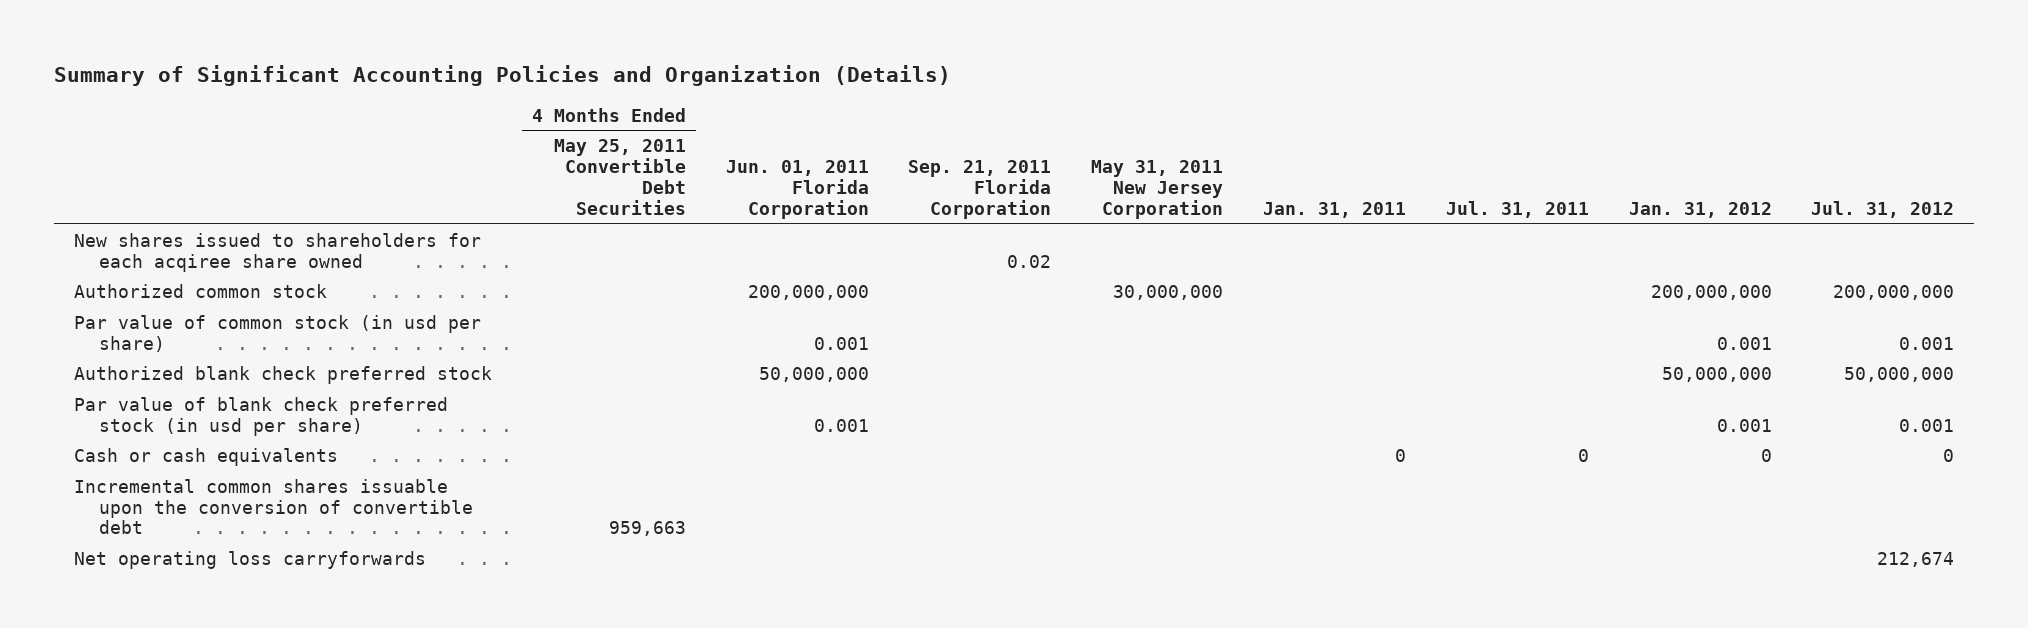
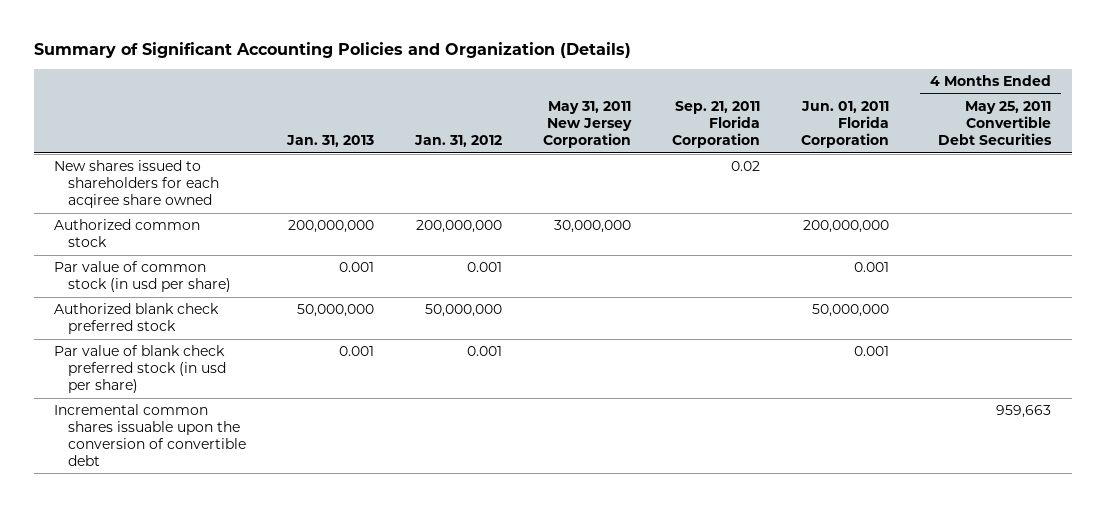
- | 4 Months Ended May 25, 2011 Convertible Debt Securities | Jun. 01, 2011 Florida Corporation | Sep. 21, 2011 Florida Corporation | May 31, 2011 New Jersey Corporation | Jan. 31, 2011 | Jul. 31, 2011 | Jan. 31, 2012 | Jul. 31, 2012
+ | Jan. 31, 2013 | Jan. 31, 2012 | May 31, 2011 New Jersey Corporation | Sep. 21, 2011 Florida Corporation | Jun. 01, 2011 Florida Corporation | 4 Months Ended May 25, 2011 Convertible Debt Securities
- Cash or cash equivalents | | | | | 0 | 0 | 0 | 0
- Net operating loss carryforwards | | | | | | | | 212,674

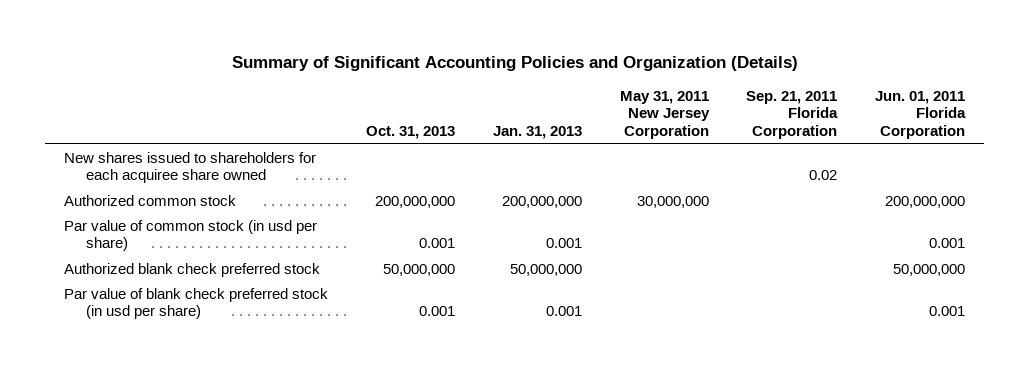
- | Jan. 31, 2013 | Jan. 31, 2012 | May 31, 2011 New Jersey Corporation | Sep. 21, 2011 Florida Corporation | Jun. 01, 2011 Florida Corporation | 4 Months Ended May 25, 2011 Convertible Debt Securities
+ | Oct. 31, 2013 | Jan. 31, 2013 | May 31, 2011 New Jersey Corporation | Sep. 21, 2011 Florida Corporation | Jun. 01, 2011 Florida Corporation
- New shares issued to shareholders for each acqiree share owned | | | | 0.02 | |
+ New shares issued to shareholders for each acquiree share owned | | | | 0.02 |
- Incremental common shares issuable upon the conversion of convertible debt | | | | | | 959,663

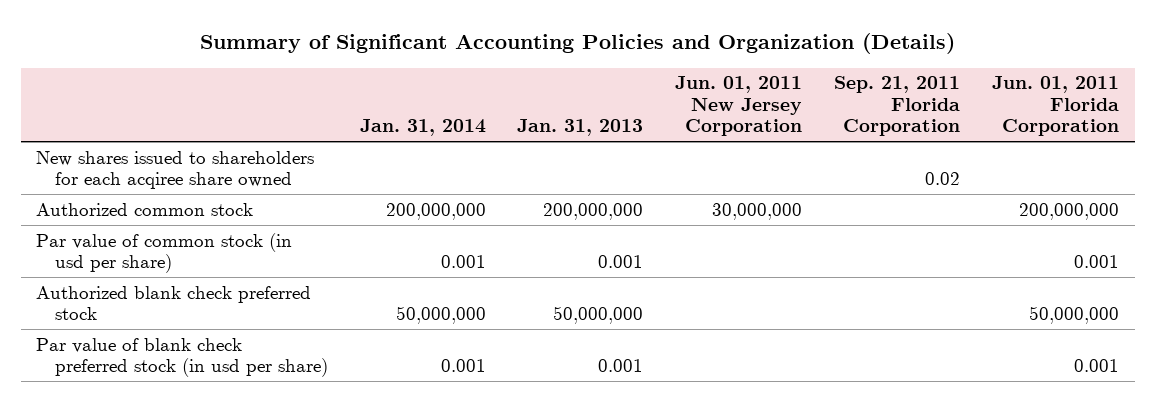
- | Oct. 31, 2013 | Jan. 31, 2013 | May 31, 2011 New Jersey Corporation | Sep. 21, 2011 Florida Corporation | Jun. 01, 2011 Florida Corporation
+ | Jan. 31, 2014 | Jan. 31, 2013 | Jun. 01, 2011 New Jersey Corporation | Sep. 21, 2011 Florida Corporation | Jun. 01, 2011 Florida Corporation
- New shares issued to shareholders for each acquiree share owned | | | | 0.02 |
+ New shares issued to shareholders for each acqiree share owned | | | | 0.02 |

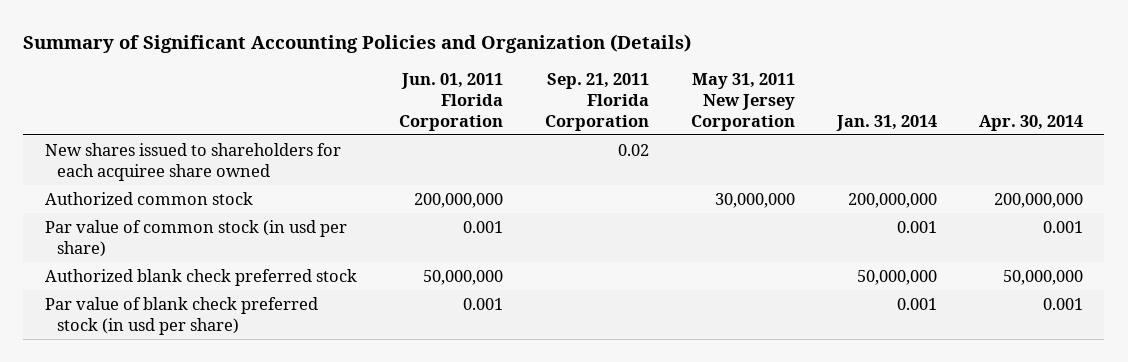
- | Jan. 31, 2014 | Jan. 31, 2013 | Jun. 01, 2011 New Jersey Corporation | Sep. 21, 2011 Florida Corporation | Jun. 01, 2011 Florida Corporation
+ | Jun. 01, 2011 Florida Corporation | Sep. 21, 2011 Florida Corporation | May 31, 2011 New Jersey Corporation | Jan. 31, 2014 | Apr. 30, 2014
- New shares issued to shareholders for each acqiree share owned | | | | 0.02 |
+ New shares issued to shareholders for each acquiree share owned | | 0.02 | | |

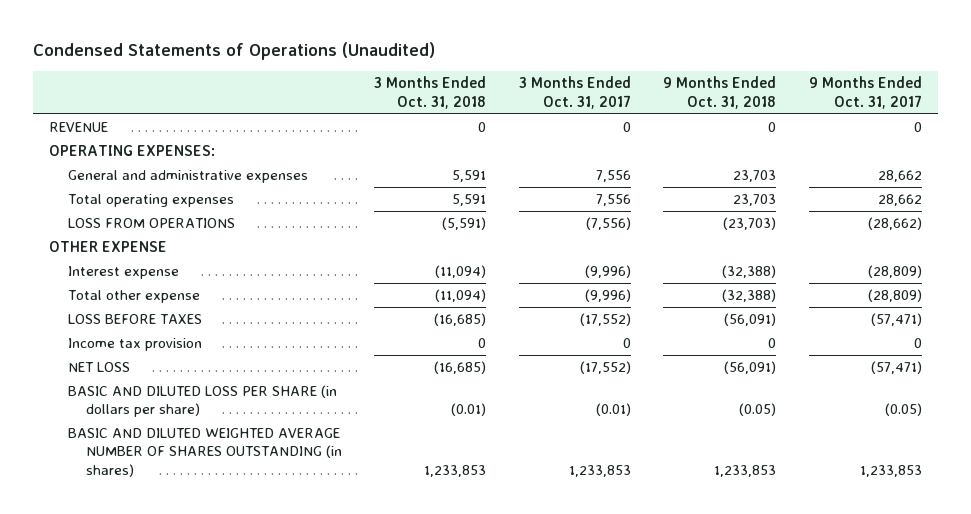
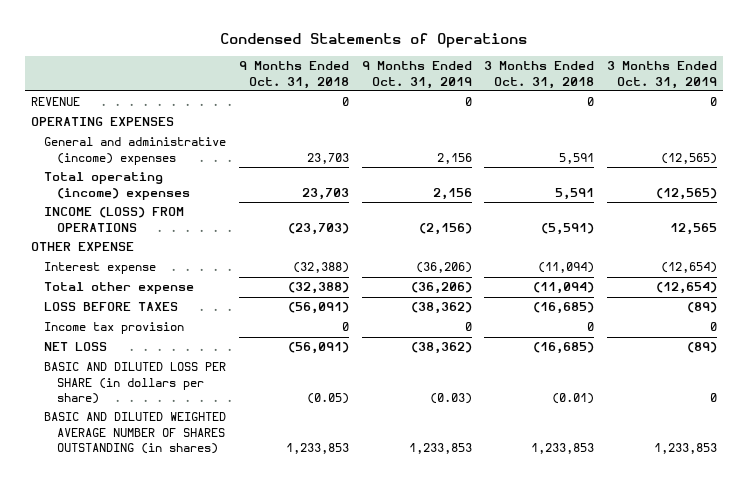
- Condensed Statements of Operations (Unaudited)
+ Condensed Statements of Operations
- | 3 Months Ended Oct. 31, 2018 | 3 Months Ended Oct. 31, 2017 | 9 Months Ended Oct. 31, 2018 | 9 Months Ended Oct. 31, 2017
+ | 9 Months Ended Oct. 31, 2018 | 9 Months Ended Oct. 31, 2019 | 3 Months Ended Oct. 31, 2018 | 3 Months Ended Oct. 31, 2019
- OPERATING EXPENSES:
- General and administrative expenses | 5,591 | 7,556 | 23,703 | 28,662
- Total operating expenses | 5,591 | 7,556 | 23,703 | 28,662
- LOSS FROM OPERATIONS | (5,591) | (7,556) | (23,703) | (28,662)
+ OPERATING EXPENSES
+ General and administrative (income) expenses | 23,703 | 2,156 | 5,591 | (12,565)
+ Total operating (income) expenses | 23,703 | 2,156 | 5,591 | (12,565)
+ INCOME (LOSS) FROM OPERATIONS | (23,703) | (2,156) | (5,591) | 12,565

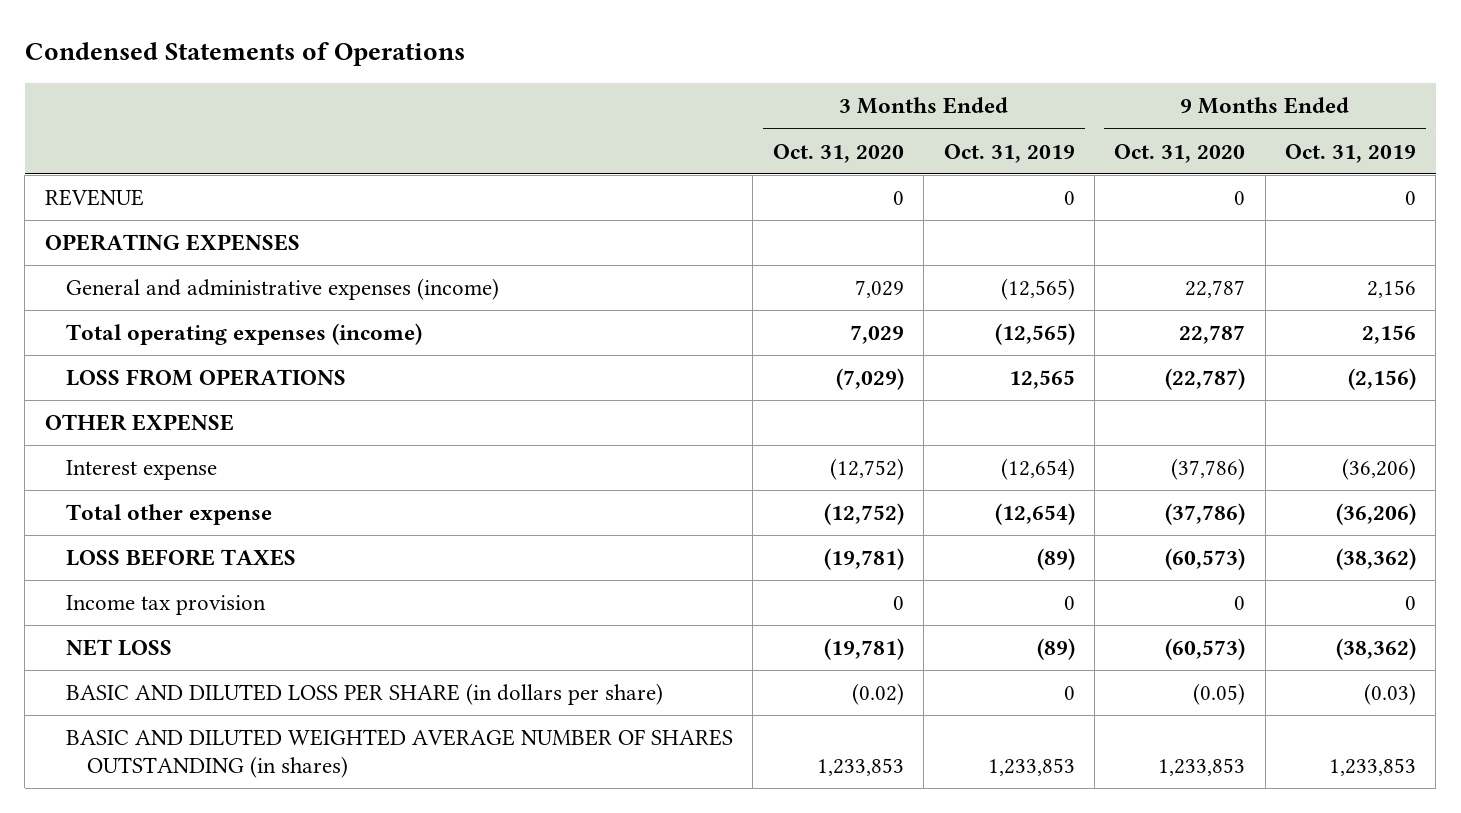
- | 9 Months Ended Oct. 31, 2018 | 9 Months Ended Oct. 31, 2019 | 3 Months Ended Oct. 31, 2018 | 3 Months Ended Oct. 31, 2019
+ | 3 Months Ended Oct. 31, 2020 | 3 Months Ended Oct. 31, 2019 | 9 Months Ended Oct. 31, 2020 | 9 Months Ended Oct. 31, 2019
- General and administrative (income) expenses | 23,703 | 2,156 | 5,591 | (12,565)
- Total operating (income) expenses | 23,703 | 2,156 | 5,591 | (12,565)
- INCOME (LOSS) FROM OPERATIONS | (23,703) | (2,156) | (5,591) | 12,565
+ General and administrative expenses (income) | 7,029 | (12,565) | 22,787 | 2,156
+ Total operating expenses (income) | 7,029 | (12,565) | 22,787 | 2,156
+ LOSS FROM OPERATIONS | (7,029) | 12,565 | (22,787) | (2,156)

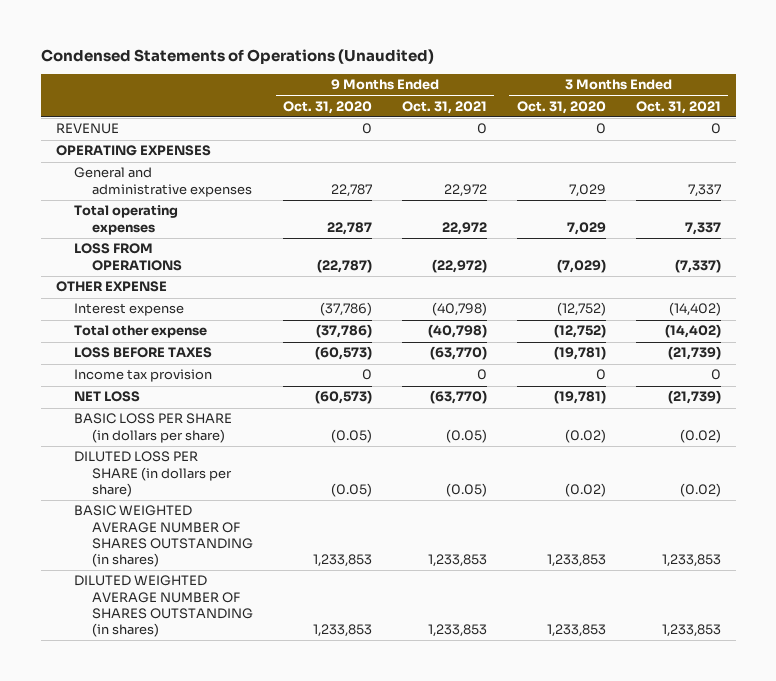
- Condensed Statements of Operations
+ Condensed Statements of Operations (Unaudited)
- | 3 Months Ended Oct. 31, 2020 | 3 Months Ended Oct. 31, 2019 | 9 Months Ended Oct. 31, 2020 | 9 Months Ended Oct. 31, 2019
+ | 9 Months Ended Oct. 31, 2020 | 9 Months Ended Oct. 31, 2021 | 3 Months Ended Oct. 31, 2020 | 3 Months Ended Oct. 31, 2021
- General and administrative expenses (income) | 7,029 | (12,565) | 22,787 | 2,156
- Total operating expenses (income) | 7,029 | (12,565) | 22,787 | 2,156
+ General and administrative expenses | 22,787 | 22,972 | 7,029 | 7,337
+ Total operating expenses | 22,787 | 22,972 | 7,029 | 7,337
- BASIC AND DILUTED LOSS PER SHARE (in dollars per share) | (0.02) | 0 | (0.05) | (0.03)
- BASIC AND DILUTED WEIGHTED AVERAGE NUMBER OF SHARES OUTSTANDING (in shares) | 1,233,853 | 1,233,853 | 1,233,853 | 1,233,853
+ BASIC LOSS PER SHARE (in dollars per share) | (0.05) | (0.05) | (0.02) | (0.02)
+ DILUTED LOSS PER SHARE (in dollars per share) | (0.05) | (0.05) | (0.02) | (0.02)
+ BASIC WEIGHTED AVERAGE NUMBER OF SHARES OUTSTANDING (in shares) | 1,233,853 | 1,233,853 | 1,233,853 | 1,233,853
+ DILUTED WEIGHTED AVERAGE NUMBER OF SHARES OUTSTANDING (in shares) | 1,233,853 | 1,233,853 | 1,233,853 | 1,233,853

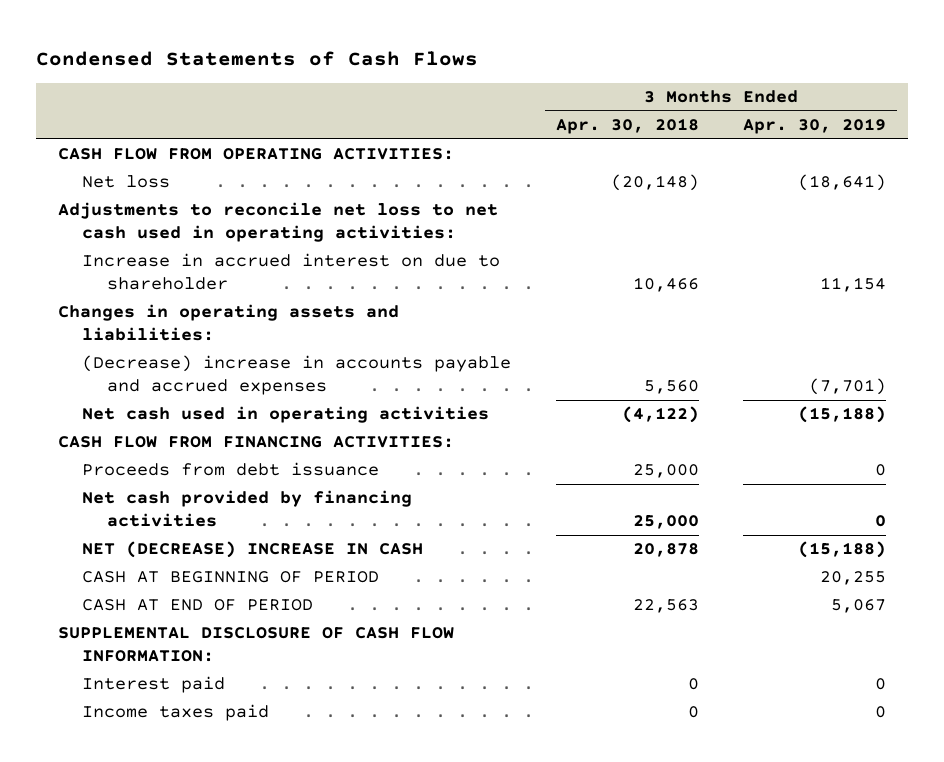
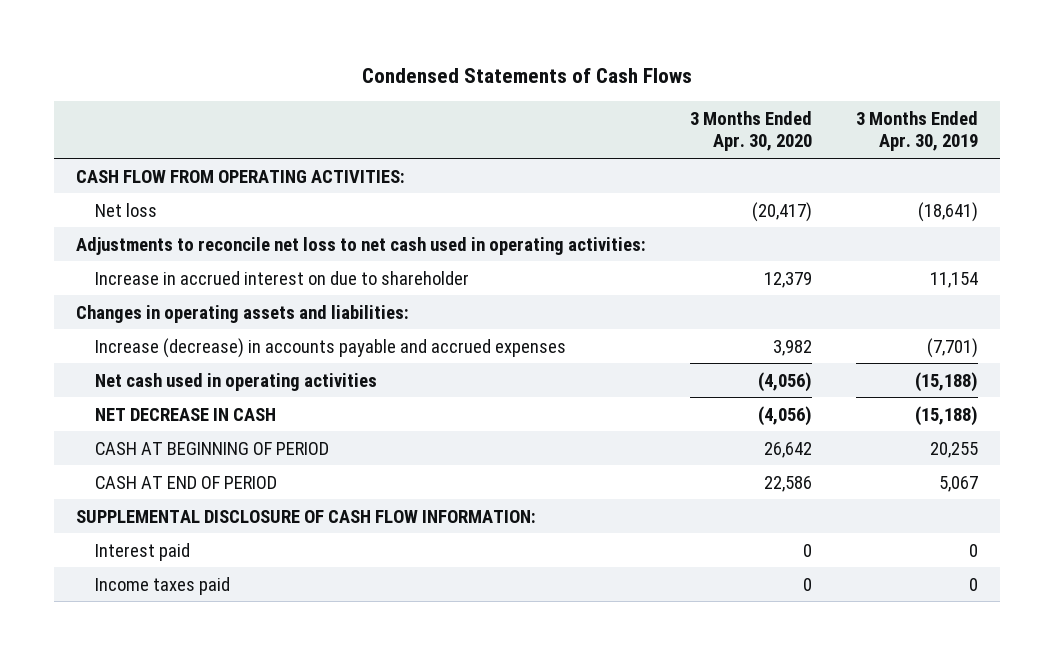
- | 3 Months Ended Apr. 30, 2018 | 3 Months Ended Apr. 30, 2019
+ | 3 Months Ended Apr. 30, 2020 | 3 Months Ended Apr. 30, 2019
- (Decrease) increase in accounts payable and accrued expenses | 5,560 | (7,701)
+ Increase (decrease) in accounts payable and accrued expenses | 3,982 | (7,701)
- CASH FLOW FROM FINANCING ACTIVITIES:
- Proceeds from debt issuance | 25,000 | 0
- Net cash provided by financing activities | 25,000 | 0
- NET (DECREASE) INCREASE IN CASH | 20,878 | (15,188)
+ NET DECREASE IN CASH | (4,056) | (15,188)

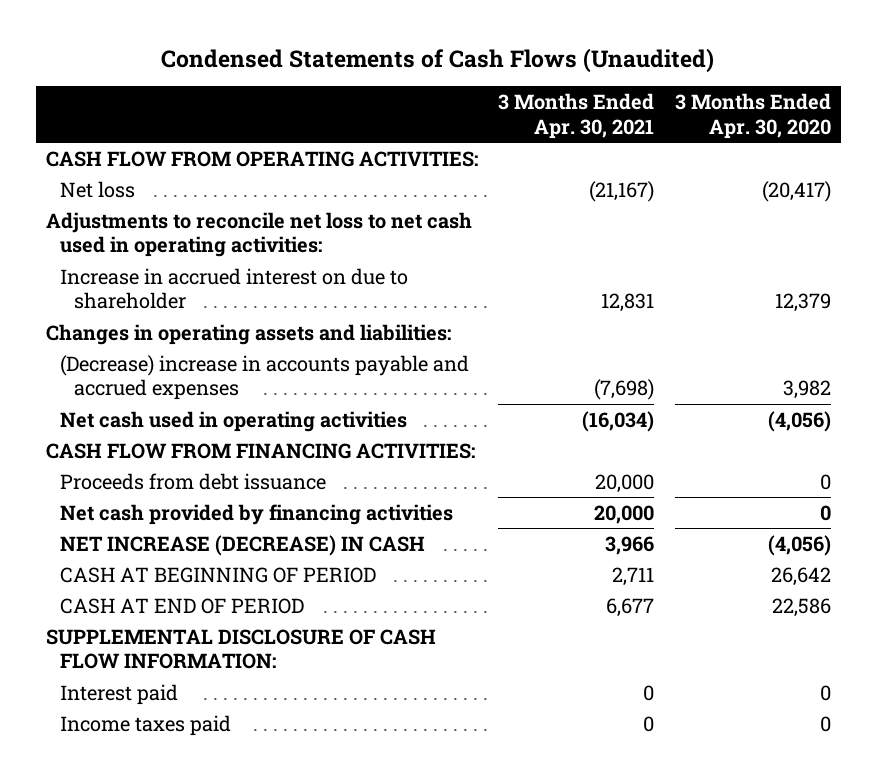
- Condensed Statements of Cash Flows
+ Condensed Statements of Cash Flows (Unaudited)
- | 3 Months Ended Apr. 30, 2020 | 3 Months Ended Apr. 30, 2019
+ | 3 Months Ended Apr. 30, 2021 | 3 Months Ended Apr. 30, 2020
- Increase (decrease) in accounts payable and accrued expenses | 3,982 | (7,701)
+ (Decrease) increase in accounts payable and accrued expenses | (7,698) | 3,982
- NET DECREASE IN CASH | (4,056) | (15,188)
+ CASH FLOW FROM FINANCING ACTIVITIES:
+ Proceeds from debt issuance | 20,000 | 0
+ Net cash provided by financing activities | 20,000 | 0
+ NET INCREASE (DECREASE) IN CASH | 3,966 | (4,056)

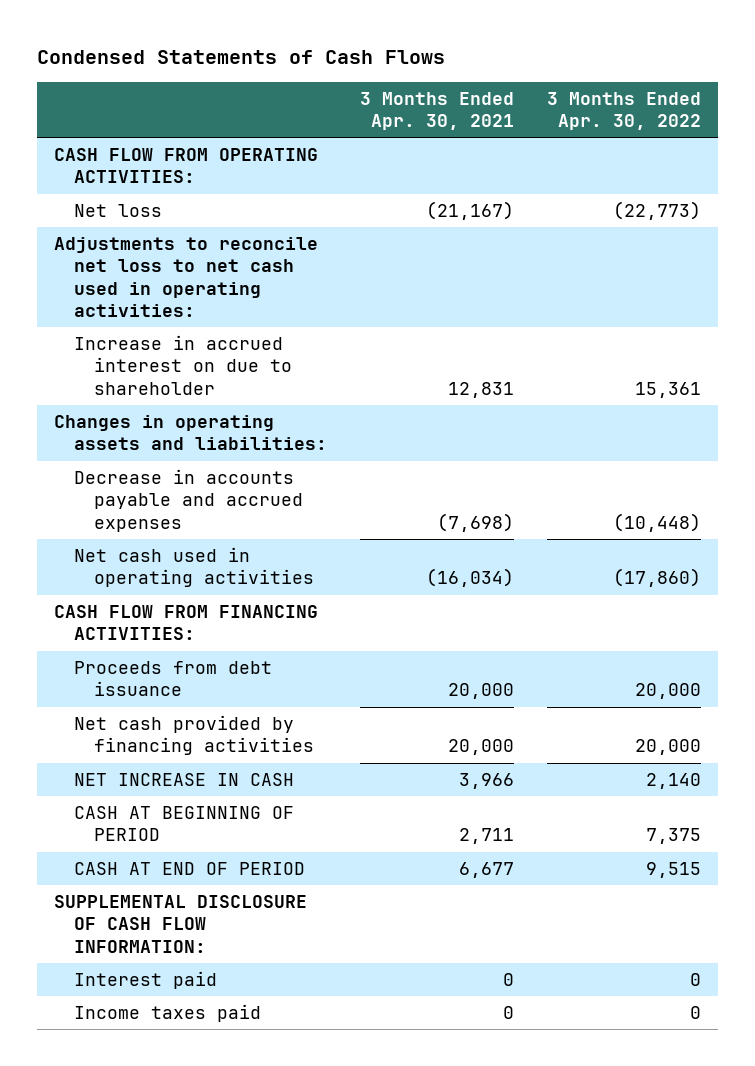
- Condensed Statements of Cash Flows (Unaudited)
+ Condensed Statements of Cash Flows
- | 3 Months Ended Apr. 30, 2021 | 3 Months Ended Apr. 30, 2020
+ | 3 Months Ended Apr. 30, 2021 | 3 Months Ended Apr. 30, 2022
- (Decrease) increase in accounts payable and accrued expenses | (7,698) | 3,982
+ Decrease in accounts payable and accrued expenses | (7,698) | (10,448)
- NET INCREASE (DECREASE) IN CASH | 3,966 | (4,056)
+ NET INCREASE IN CASH | 3,966 | 2,140

